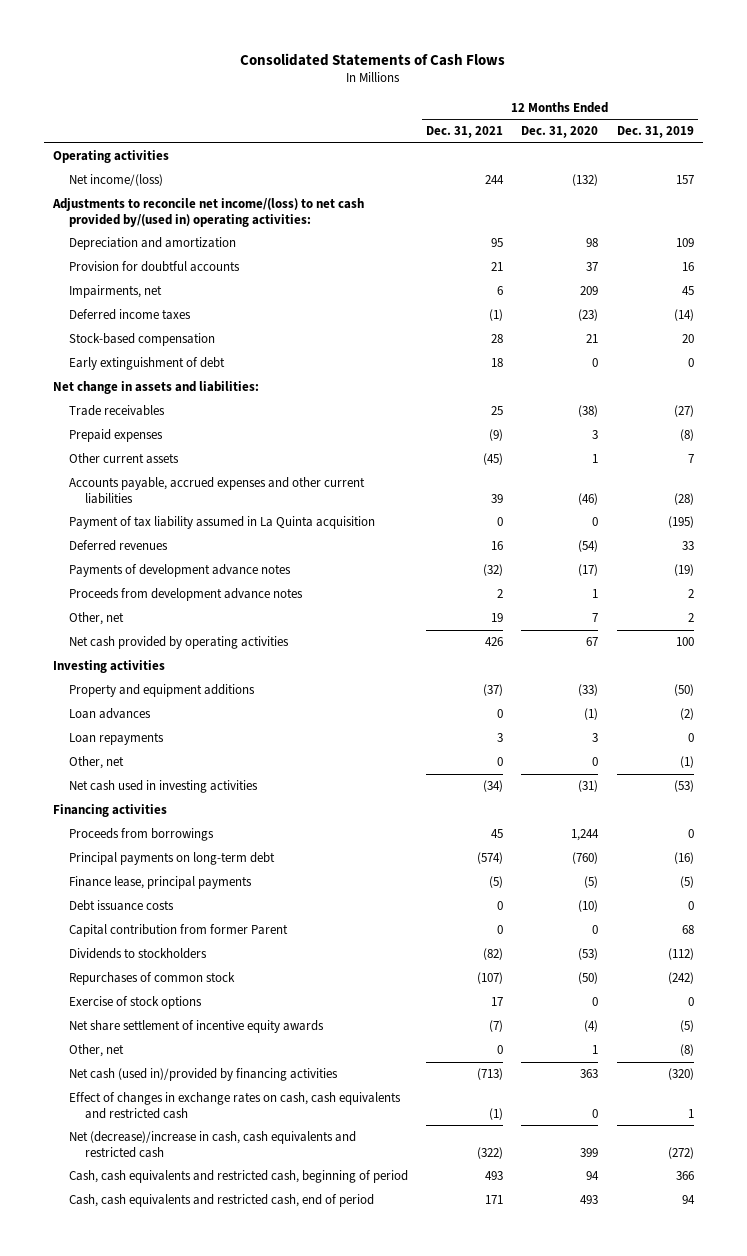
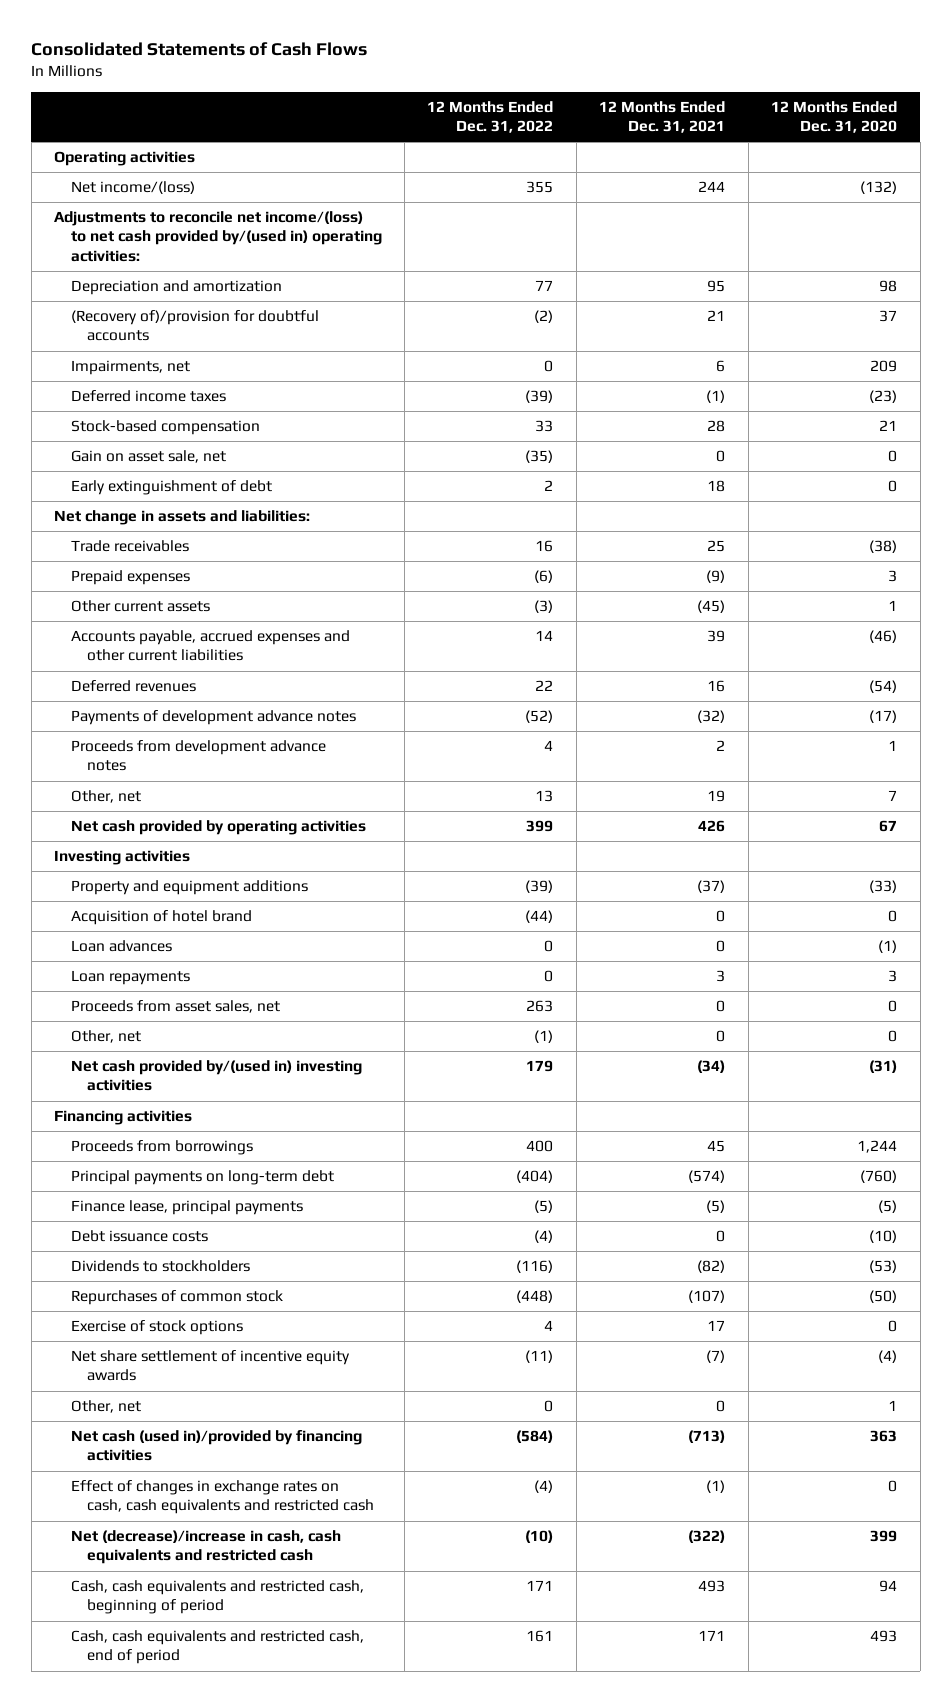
- | 12 Months Ended Dec. 31, 2021 | 12 Months Ended Dec. 31, 2020 | 12 Months Ended Dec. 31, 2019
+ | 12 Months Ended Dec. 31, 2022 | 12 Months Ended Dec. 31, 2021 | 12 Months Ended Dec. 31, 2020
- Provision for doubtful accounts | 21 | 37 | 16
+ (Recovery of)/provision for doubtful accounts | (2) | 21 | 37
+ Gain on asset sale, net | (35) | 0 | 0
- Payment of tax liability assumed in La Quinta acquisition | 0 | 0 | (195)
+ Acquisition of hotel brand | (44) | 0 | 0
+ Proceeds from asset sales, net | 263 | 0 | 0
- Net cash used in investing activities | (34) | (31) | (53)
+ Net cash provided by/(used in) investing activities | 179 | (34) | (31)
- Capital contribution from former Parent | 0 | 0 | 68

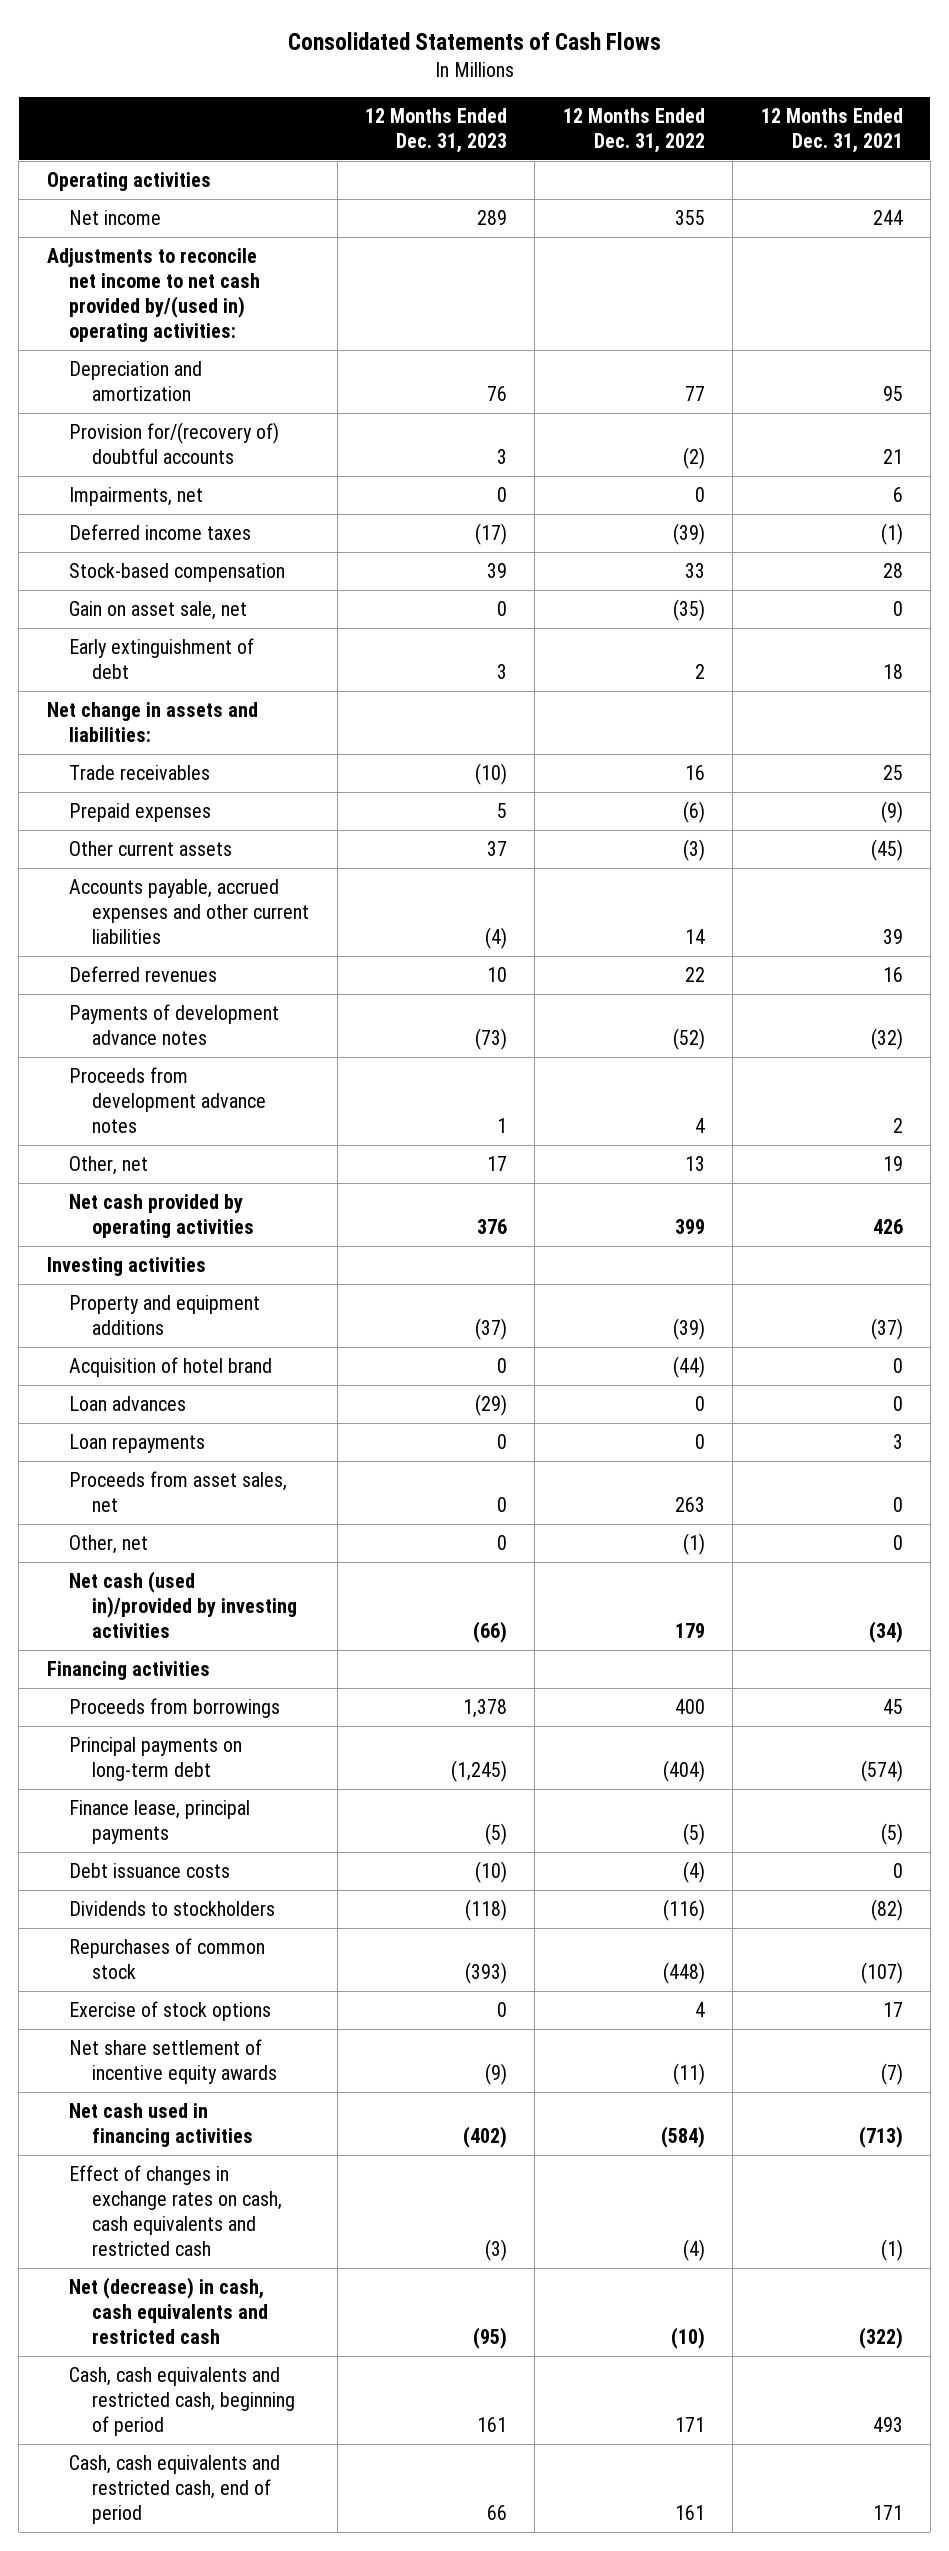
- | 12 Months Ended Dec. 31, 2022 | 12 Months Ended Dec. 31, 2021 | 12 Months Ended Dec. 31, 2020
+ | 12 Months Ended Dec. 31, 2023 | 12 Months Ended Dec. 31, 2022 | 12 Months Ended Dec. 31, 2021
- Net income/(loss) | 355 | 244 | (132)
- Adjustments to reconcile net income/(loss) to net cash provided by/(used in) operating activities:
+ Net income | 289 | 355 | 244
+ Adjustments to reconcile net income to net cash provided by/(used in) operating activities:
- (Recovery of)/provision for doubtful accounts | (2) | 21 | 37
+ Provision for/(recovery of) doubtful accounts | 3 | (2) | 21
- Net cash provided by/(used in) investing activities | 179 | (34) | (31)
+ Net cash (used in)/provided by investing activities | (66) | 179 | (34)
- Other, net | 0 | 0 | 1
- Net cash (used in)/provided by financing activities | (584) | (713) | 363
+ Net cash used in financing activities | (402) | (584) | (713)
- Net (decrease)/increase in cash, cash equivalents and restricted cash | (10) | (322) | 399
+ Net (decrease) in cash, cash equivalents and restricted cash | (95) | (10) | (322)

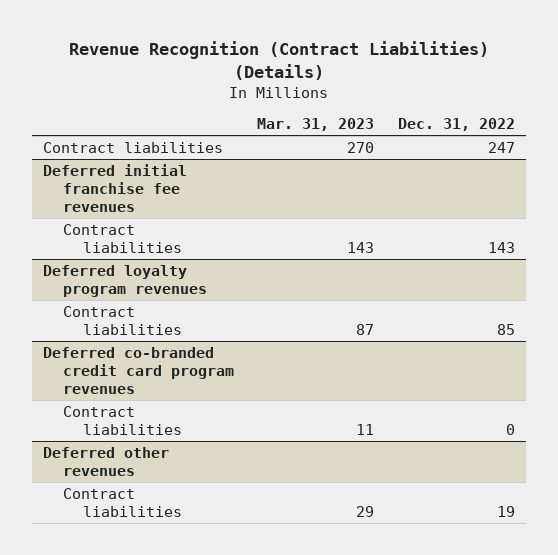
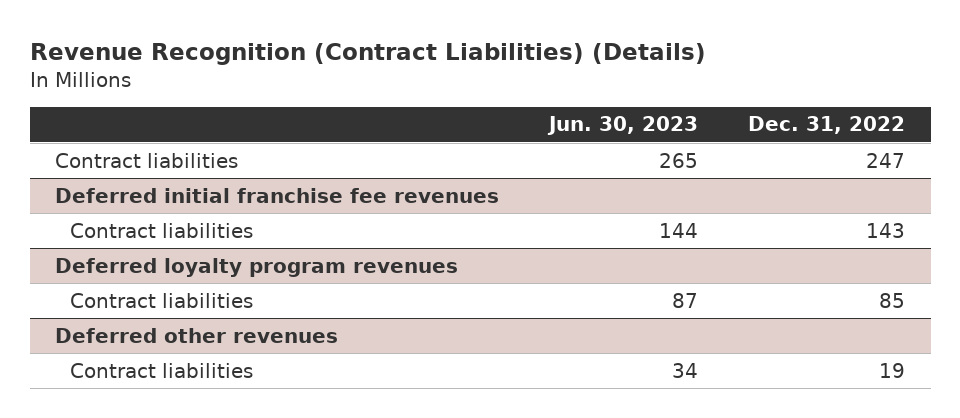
- | Mar. 31, 2023 | Dec. 31, 2022
+ | Jun. 30, 2023 | Dec. 31, 2022
- Deferred co-branded credit card program revenues
- Contract liabilities | 11 | 0

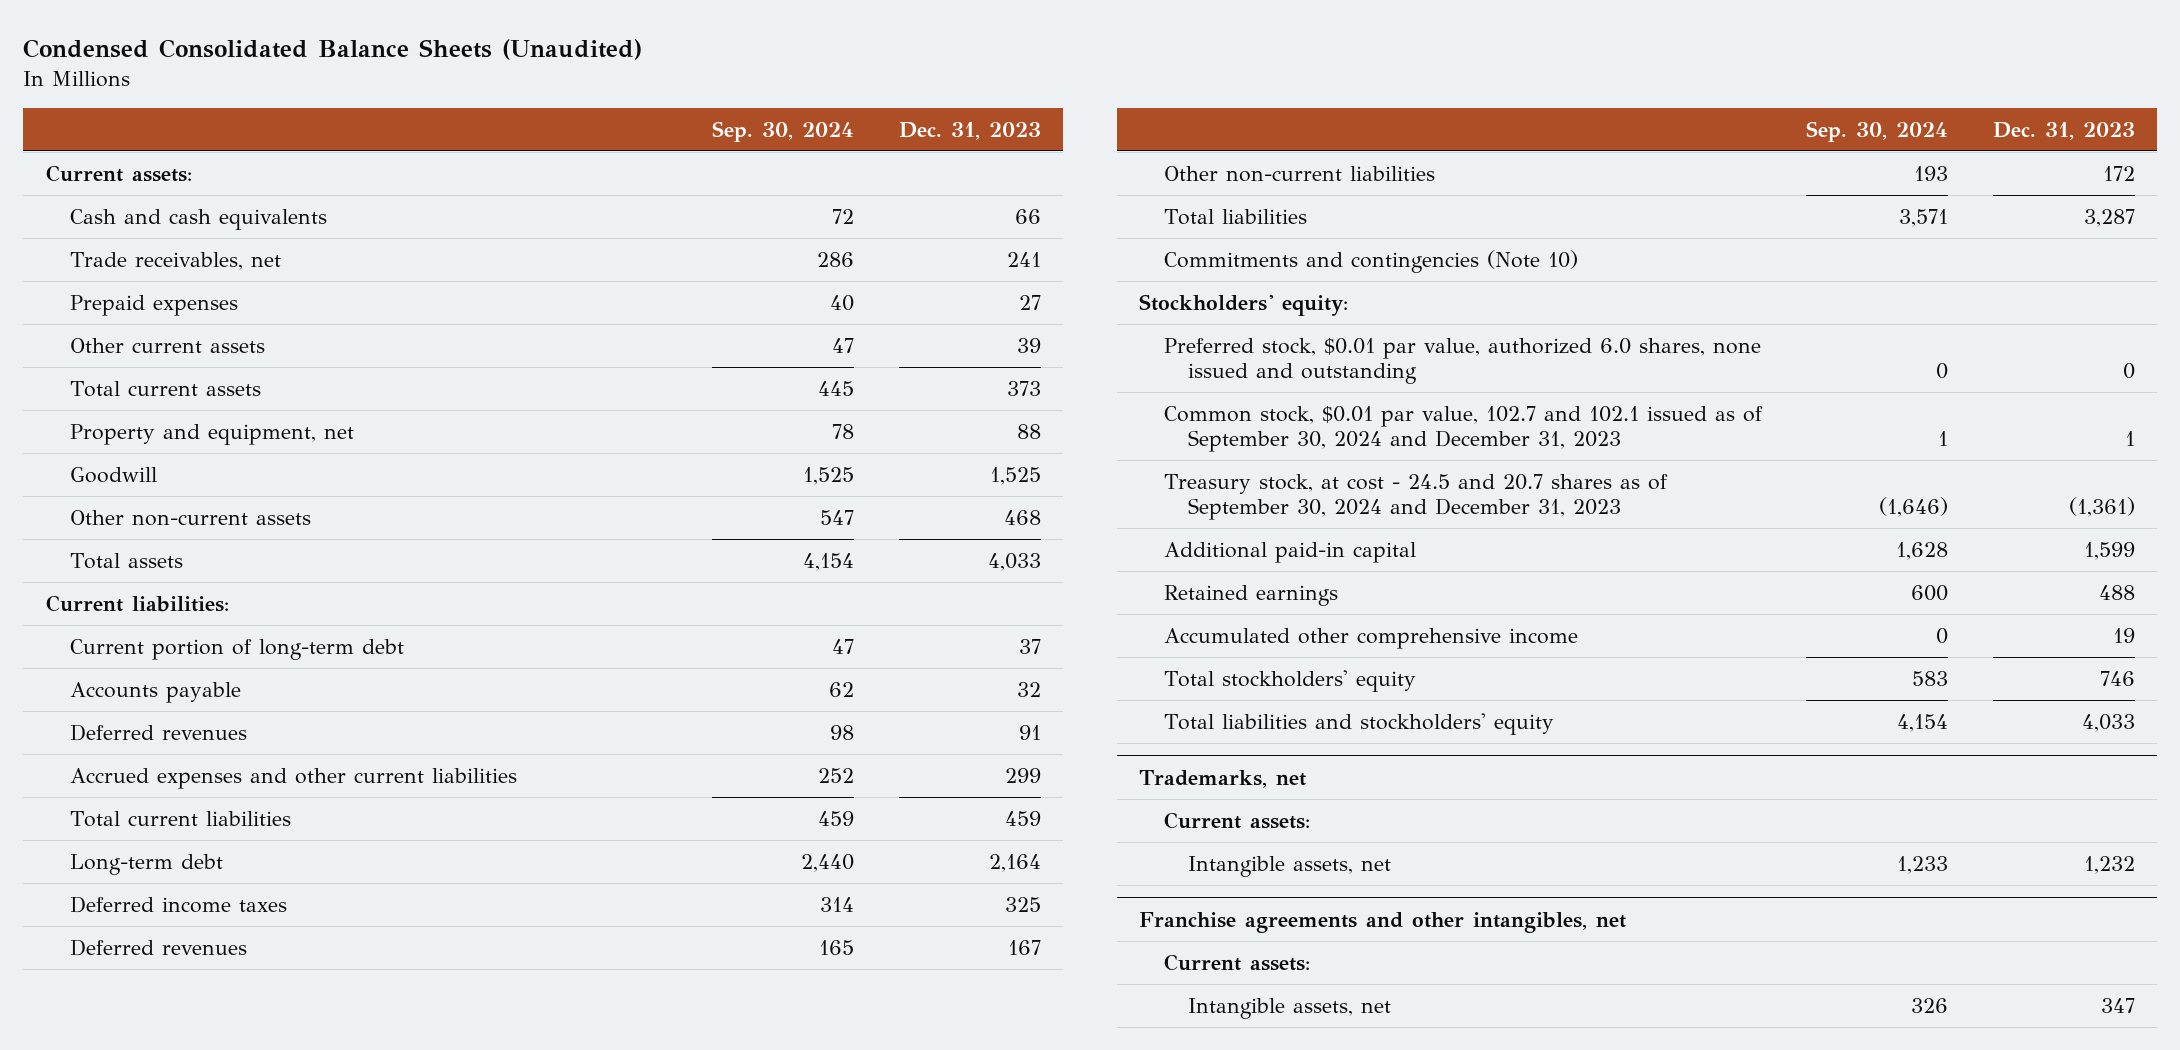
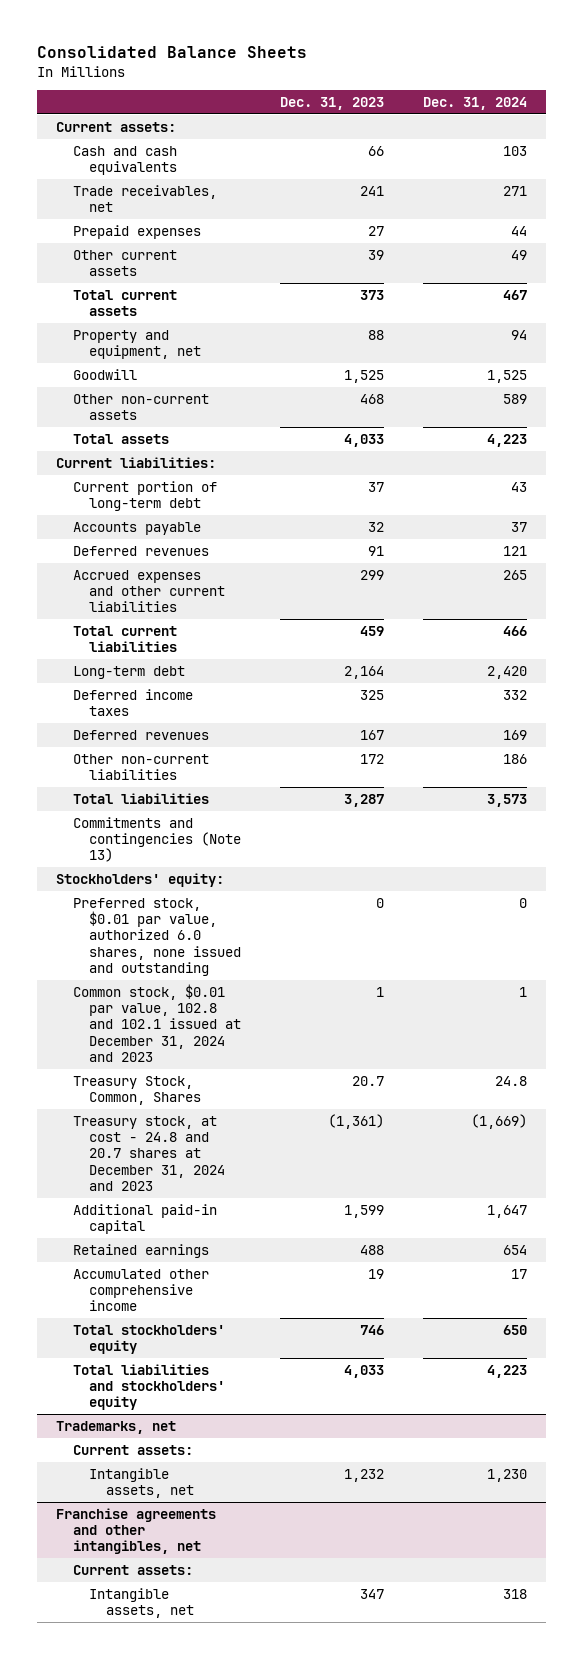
- Condensed Consolidated Balance Sheets (Unaudited)
+ Consolidated Balance Sheets
- | Sep. 30, 2024 | Dec. 31, 2023
+ | Dec. 31, 2023 | Dec. 31, 2024
- Commitments and contingencies (Note 10)
+ Commitments and contingencies (Note 13)
- Common stock, $0.01 par value, 102.7 and 102.1 issued as of September 30, 2024 and December 31, 2023 | 1 | 1
- Treasury stock, at cost - 24.5 and 20.7 shares as of September 30, 2024 and December 31, 2023 | (1,646) | (1,361)
+ Common stock, $0.01 par value, 102.8 and 102.1 issued at December 31, 2024 and 2023 | 1 | 1
+ Treasury Stock, Common, Shares | 20.7 | 24.8
+ Treasury stock, at cost - 24.8 and 20.7 shares at December 31, 2024 and 2023 | (1,361) | (1,669)

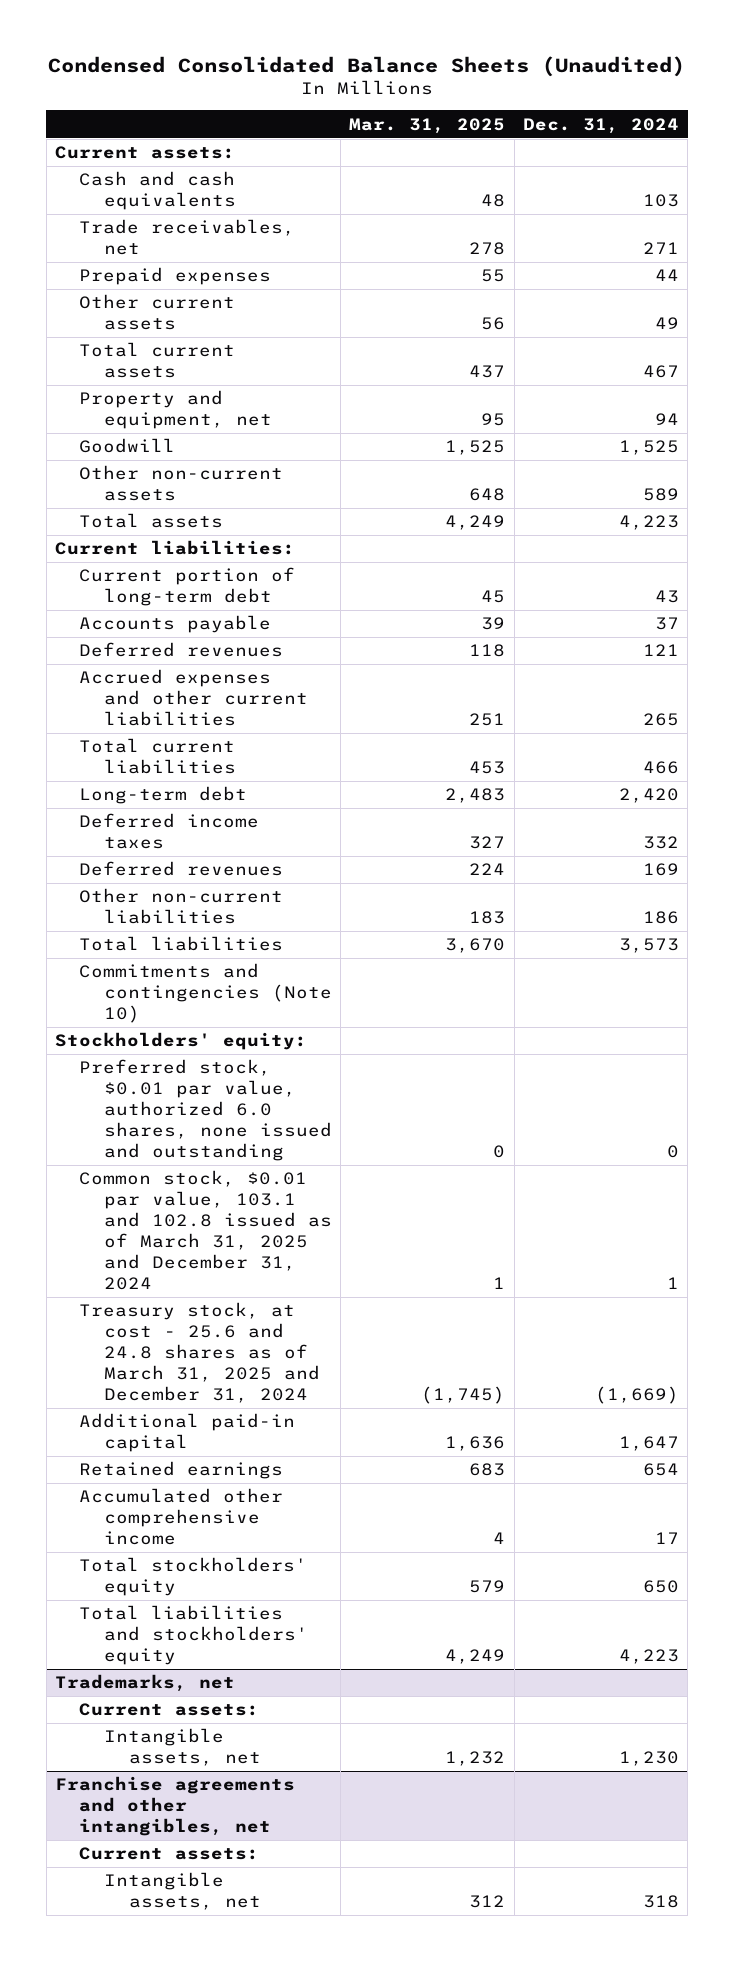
- Consolidated Balance Sheets
+ Condensed Consolidated Balance Sheets (Unaudited)
- | Dec. 31, 2023 | Dec. 31, 2024
+ | Mar. 31, 2025 | Dec. 31, 2024
- Commitments and contingencies (Note 13)
+ Commitments and contingencies (Note 10)
- Common stock, $0.01 par value, 102.8 and 102.1 issued at December 31, 2024 and 2023 | 1 | 1
- Treasury Stock, Common, Shares | 20.7 | 24.8
- Treasury stock, at cost - 24.8 and 20.7 shares at December 31, 2024 and 2023 | (1,361) | (1,669)
+ Common stock, $0.01 par value, 103.1 and 102.8 issued as of March 31, 2025 and December 31, 2024 | 1 | 1
+ Treasury stock, at cost - 25.6 and 24.8 shares as of March 31, 2025 and December 31, 2024 | (1,745) | (1,669)

